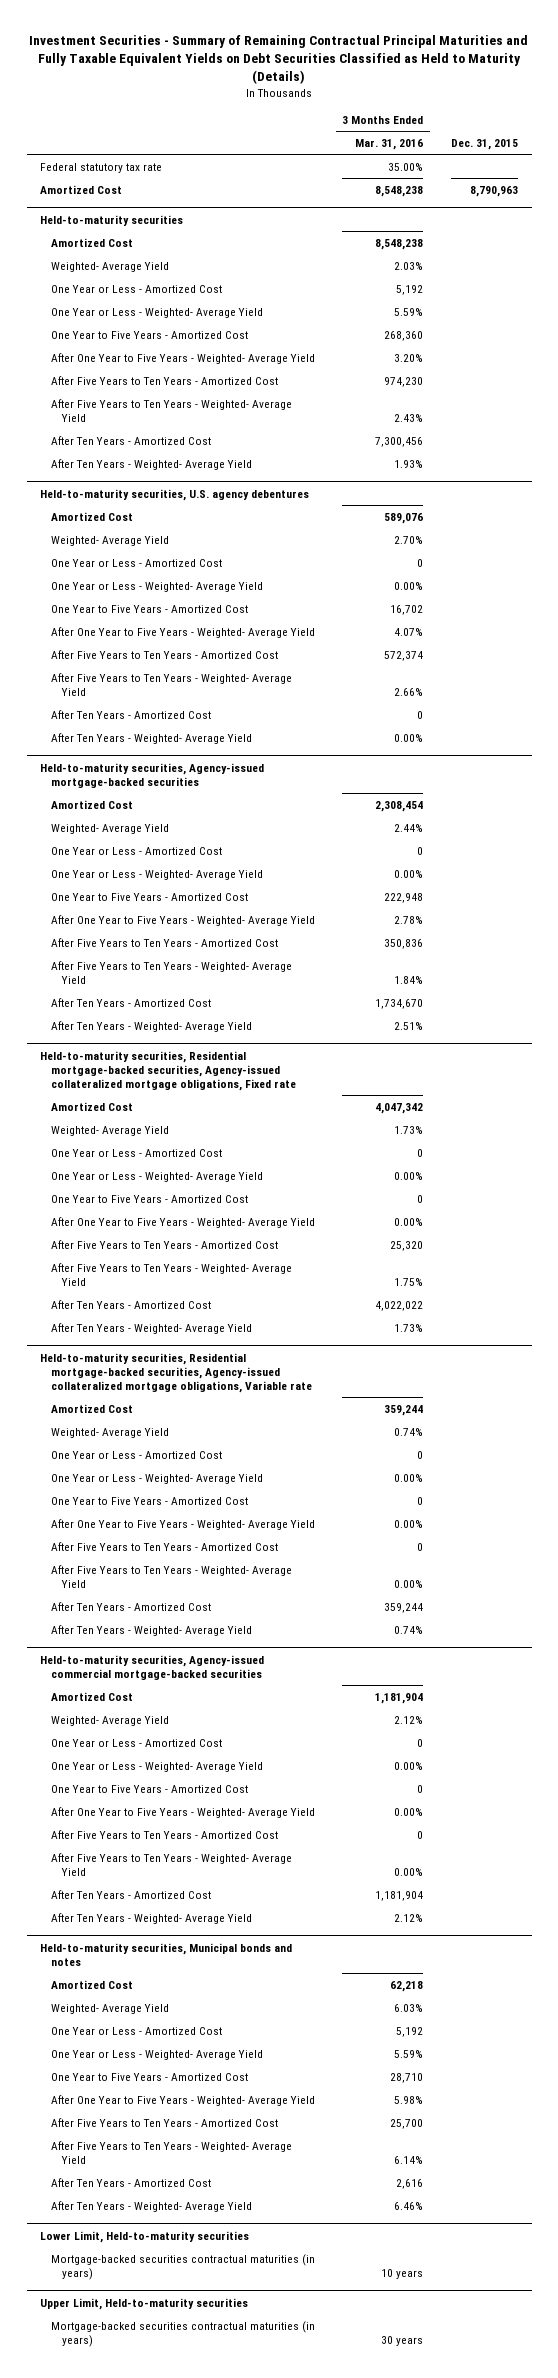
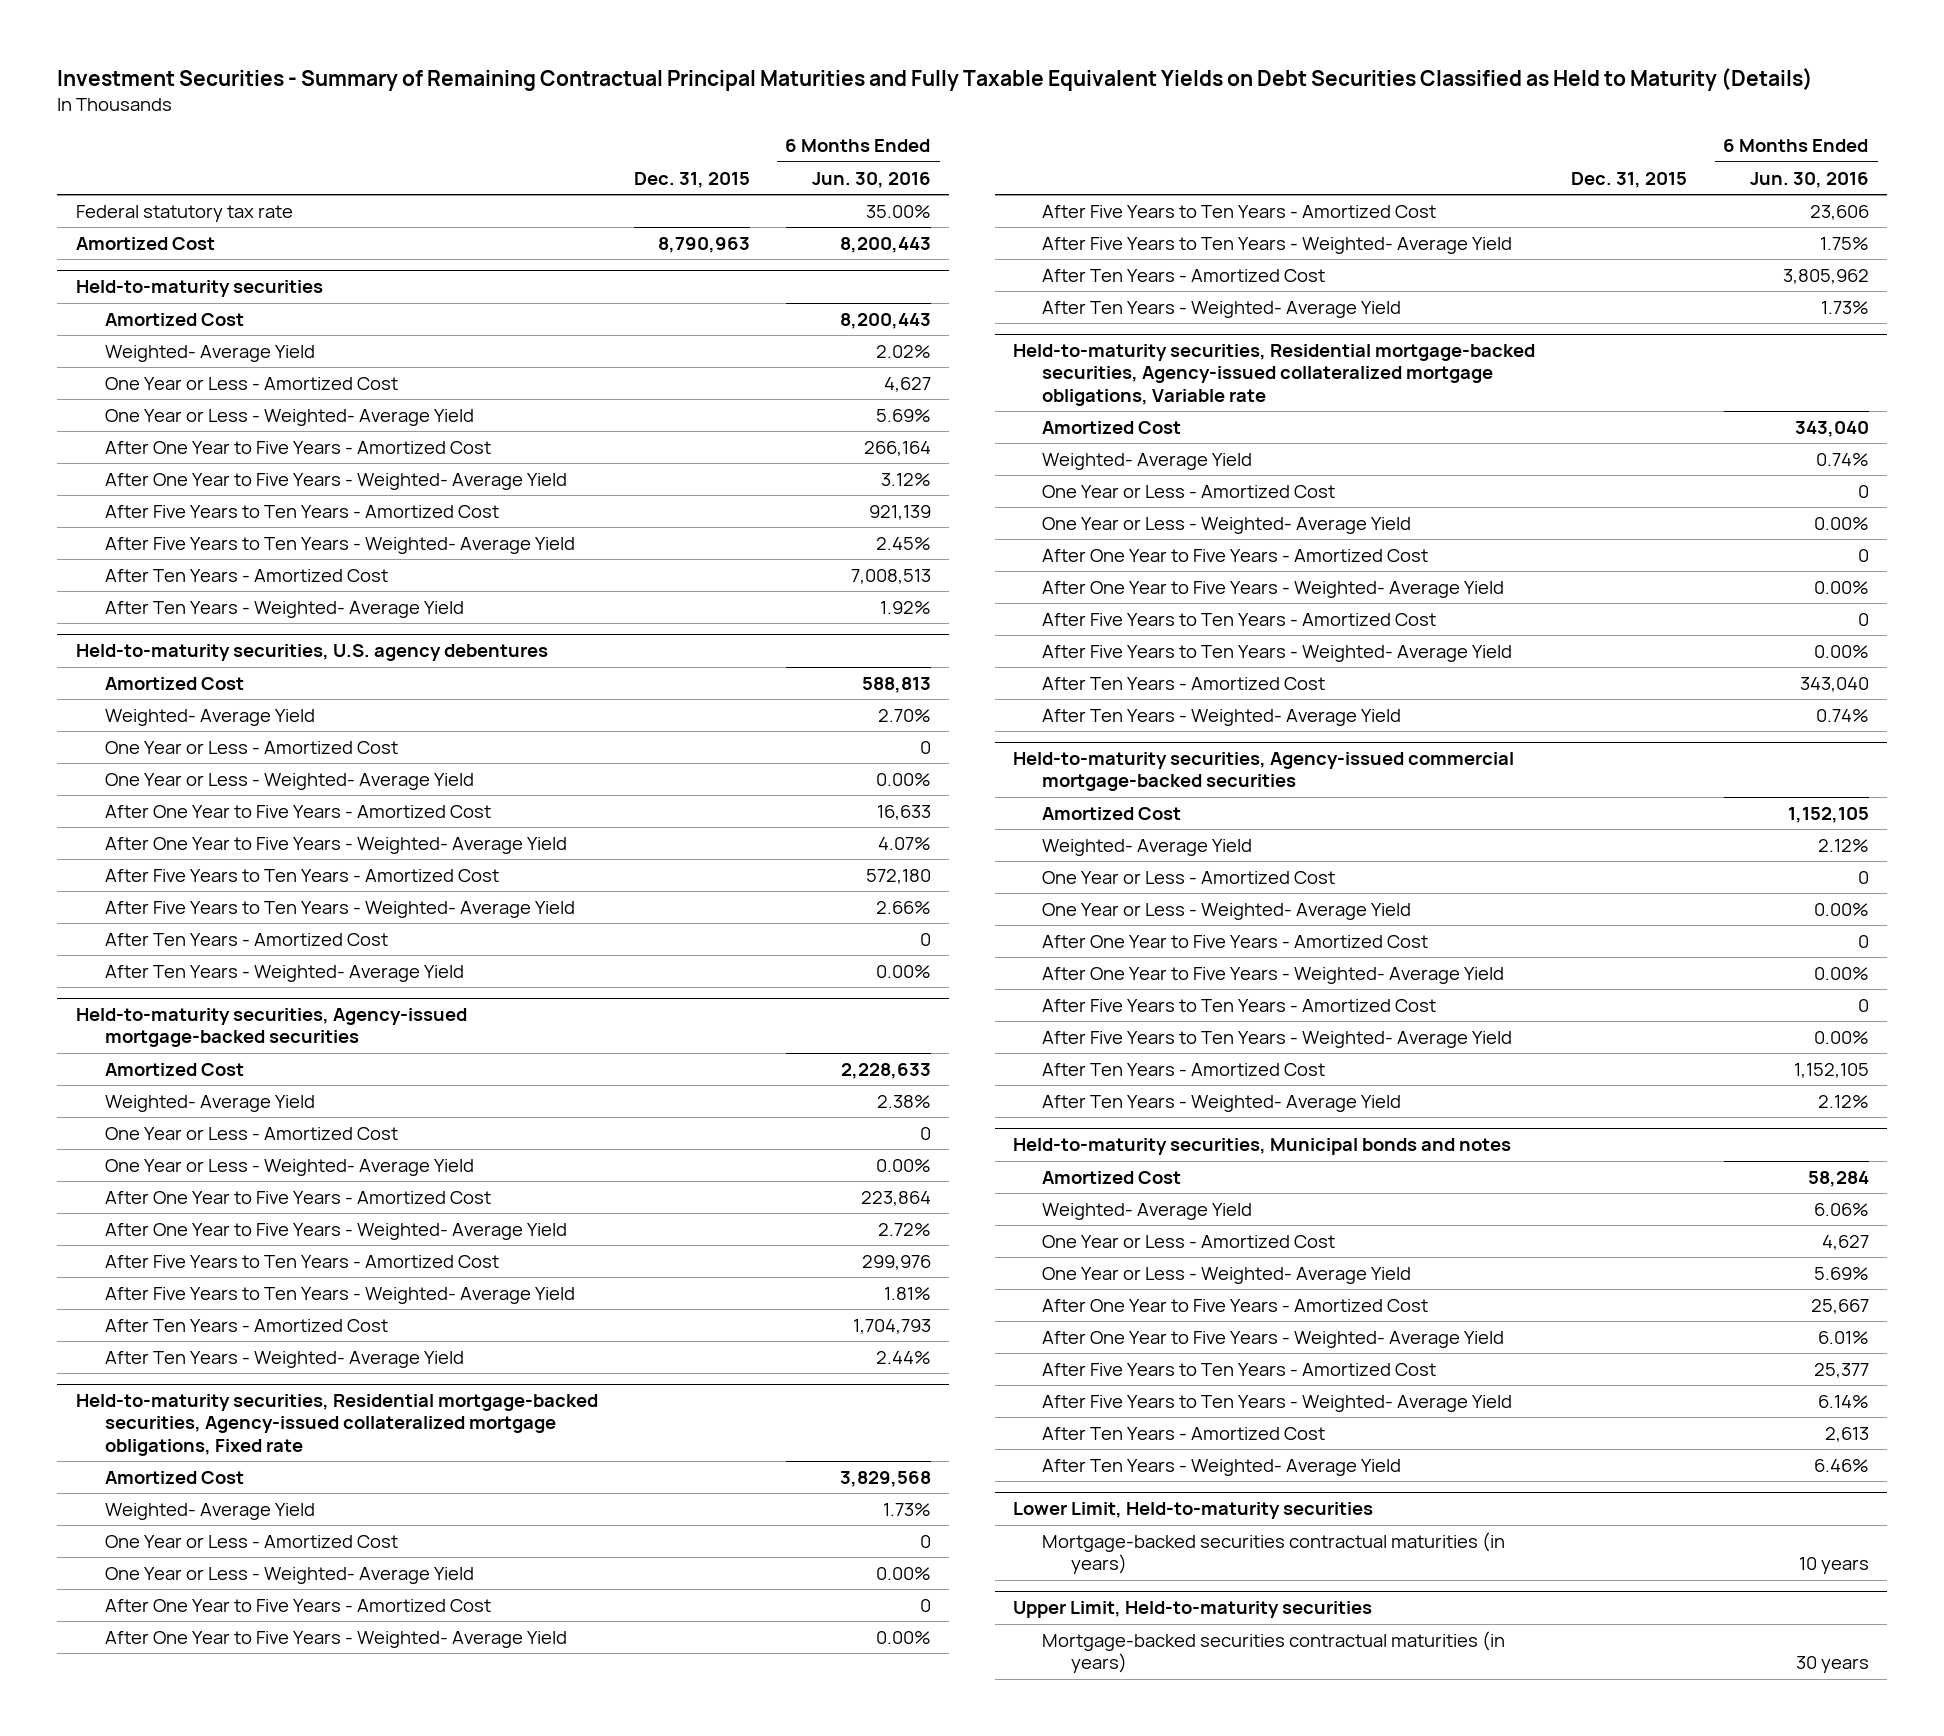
- | 3 Months Ended Mar. 31, 2016 | Dec. 31, 2015
+ | Dec. 31, 2015 | 6 Months Ended Jun. 30, 2016
@ Held-to-maturity securities
- One Year to Five Years - Amortized Cost | 268,360 |
+ After One Year to Five Years - Amortized Cost | | 266,164
@ Held-to-maturity securities, U.S. agency debentures
- One Year to Five Years - Amortized Cost | 16,702 |
+ After One Year to Five Years - Amortized Cost | | 16,633
@ Held-to-maturity securities, Agency-issued mortgage-backed securities
- One Year to Five Years - Amortized Cost | 222,948 |
+ After One Year to Five Years - Amortized Cost | | 223,864
@ Held-to-maturity securities, Residential mortgage-backed securities, Agency-issued collateralized mortgage obligations, Fixed rate
- One Year to Five Years - Amortized Cost | 0 |
+ After One Year to Five Years - Amortized Cost | | 0
@ Held-to-maturity securities, Residential mortgage-backed securities, Agency-issued collateralized mortgage obligations, Variable rate
- One Year to Five Years - Amortized Cost | 0 |
+ After One Year to Five Years - Amortized Cost | | 0
@ Held-to-maturity securities, Agency-issued commercial mortgage-backed securities
- One Year to Five Years - Amortized Cost | 0 |
+ After One Year to Five Years - Amortized Cost | | 0
@ Held-to-maturity securities, Municipal bonds and notes
- One Year to Five Years - Amortized Cost | 28,710 |
+ After One Year to Five Years - Amortized Cost | | 25,667

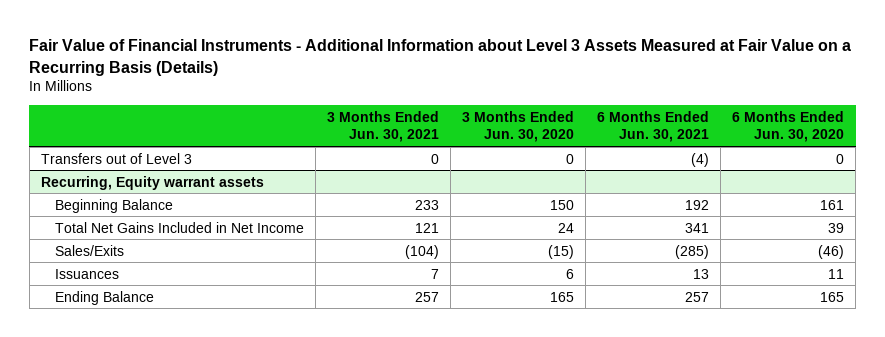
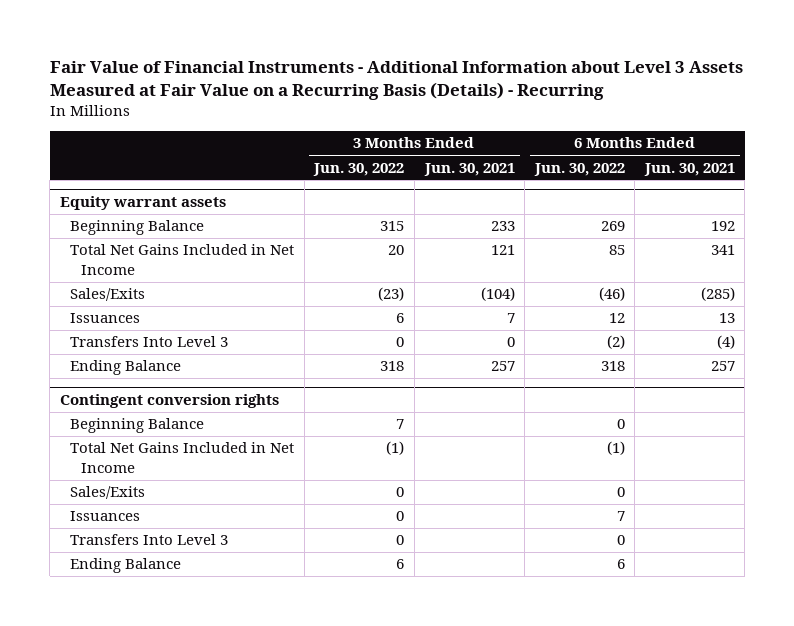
- Fair Value of Financial Instruments - Additional Information about Level 3 Assets Measured at Fair Value on a Recurring Basis (Details)
+ Fair Value of Financial Instruments - Additional Information about Level 3 Assets Measured at Fair Value on a Recurring Basis (Details) - Recurring
- | 3 Months Ended Jun. 30, 2021 | 3 Months Ended Jun. 30, 2020 | 6 Months Ended Jun. 30, 2021 | 6 Months Ended Jun. 30, 2020
+ | 3 Months Ended Jun. 30, 2022 | 3 Months Ended Jun. 30, 2021 | 6 Months Ended Jun. 30, 2022 | 6 Months Ended Jun. 30, 2021
- Transfers out of Level 3 | 0 | 0 | (4) | 0
- Recurring, Equity warrant assets
+ Equity warrant assets
+ Transfers Into Level 3 | 0 | 0 | (2) | (4)
+ Contingent conversion rights
+ Beginning Balance | 7 | | 0 |
+ Total Net Gains Included in Net Income | (1) | | (1) |
+ Sales/Exits | 0 | | 0 |
+ Issuances | 0 | | 7 |
+ Transfers Into Level 3 | 0 | | 0 |
+ Ending Balance | 6 | | 6 |

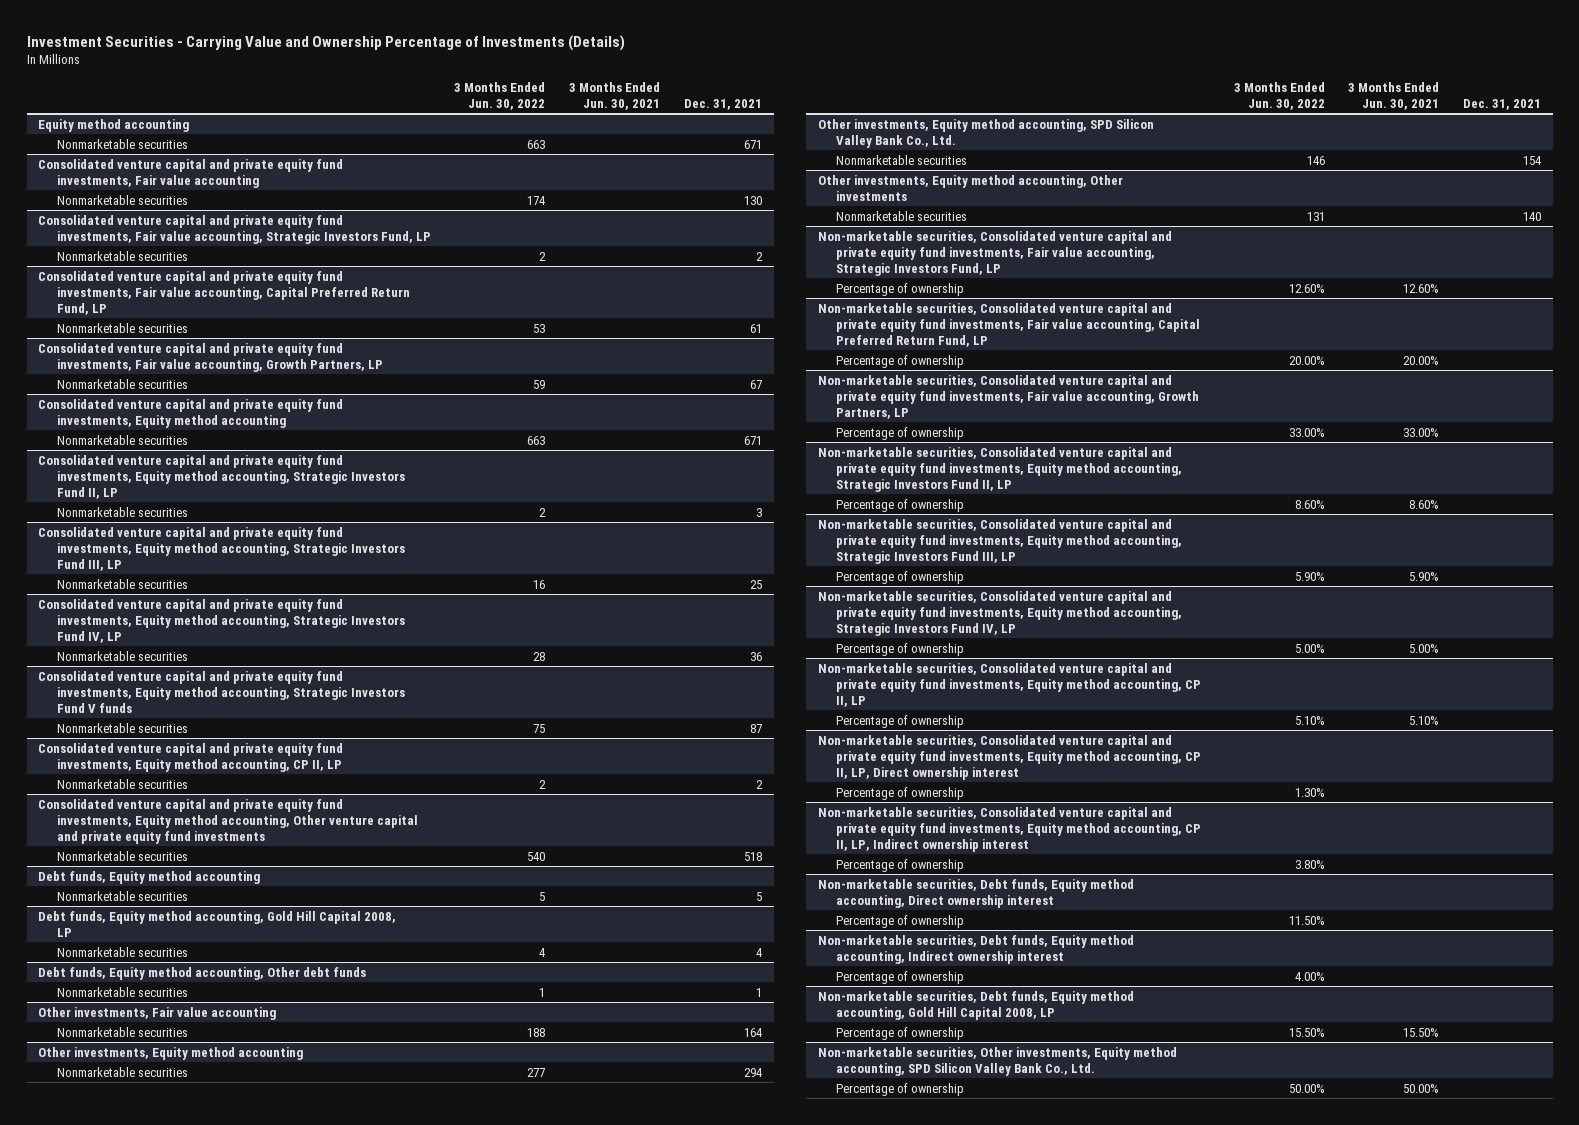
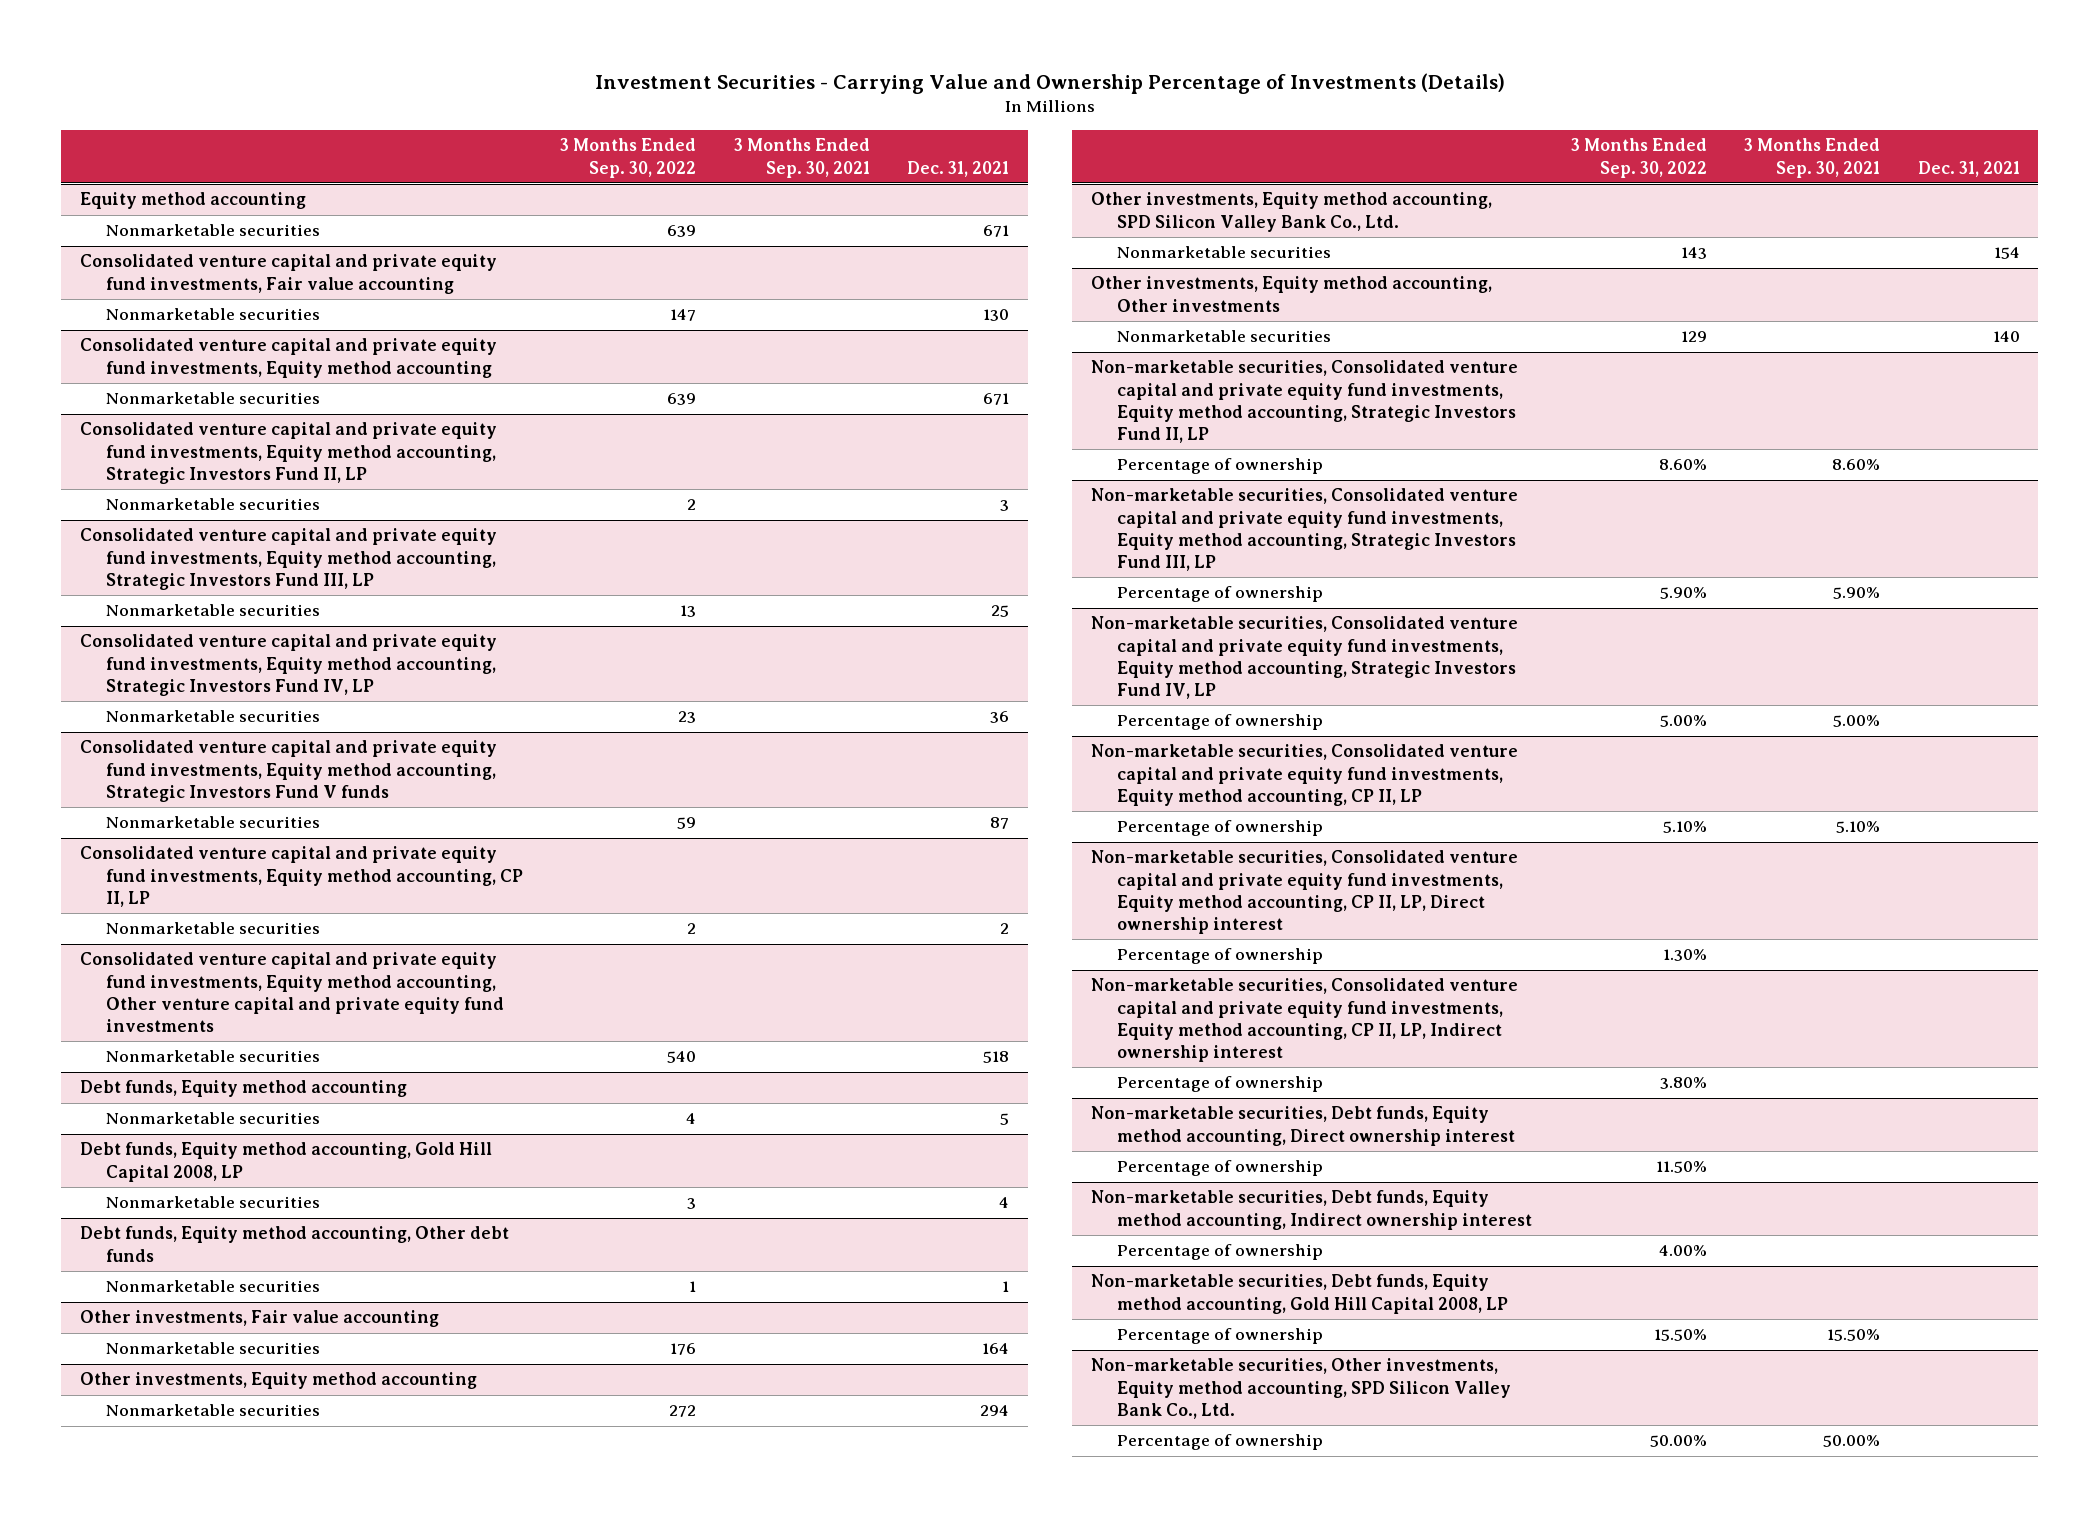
- | 3 Months Ended Jun. 30, 2022 | 3 Months Ended Jun. 30, 2021 | Dec. 31, 2021
+ | 3 Months Ended Sep. 30, 2022 | 3 Months Ended Sep. 30, 2021 | Dec. 31, 2021
- Consolidated venture capital and private equity fund investments, Fair value accounting, Strategic Investors Fund, LP
- Nonmarketable securities | 2 | | 2
- Consolidated venture capital and private equity fund investments, Fair value accounting, Capital Preferred Return Fund, LP
- Nonmarketable securities | 53 | | 61
- Consolidated venture capital and private equity fund investments, Fair value accounting, Growth Partners, LP
- Nonmarketable securities | 59 | | 67
- Non-marketable securities, Consolidated venture capital and private equity fund investments, Fair value accounting, Strategic Investors Fund, LP
- Percentage of ownership | 12.60% | 12.60% |
- Non-marketable securities, Consolidated venture capital and private equity fund investments, Fair value accounting, Capital Preferred Return Fund, LP
- Percentage of ownership | 20.00% | 20.00% |
- Non-marketable securities, Consolidated venture capital and private equity fund investments, Fair value accounting, Growth Partners, LP
- Percentage of ownership | 33.00% | 33.00% |

